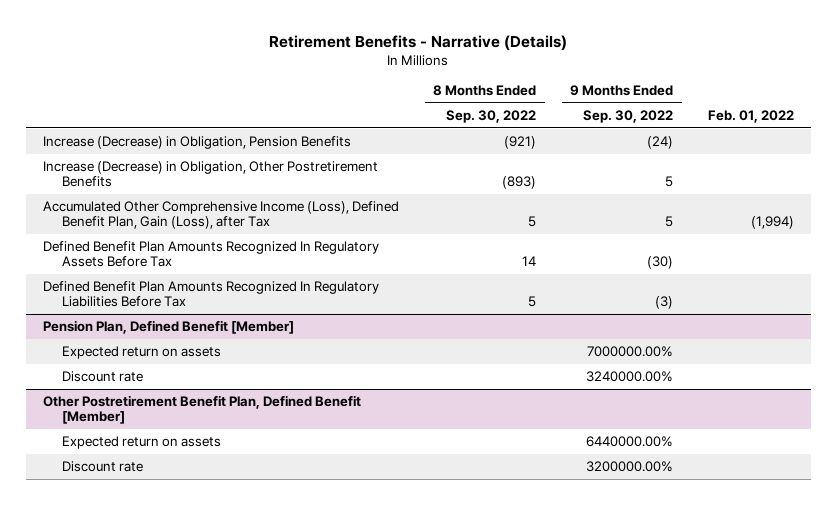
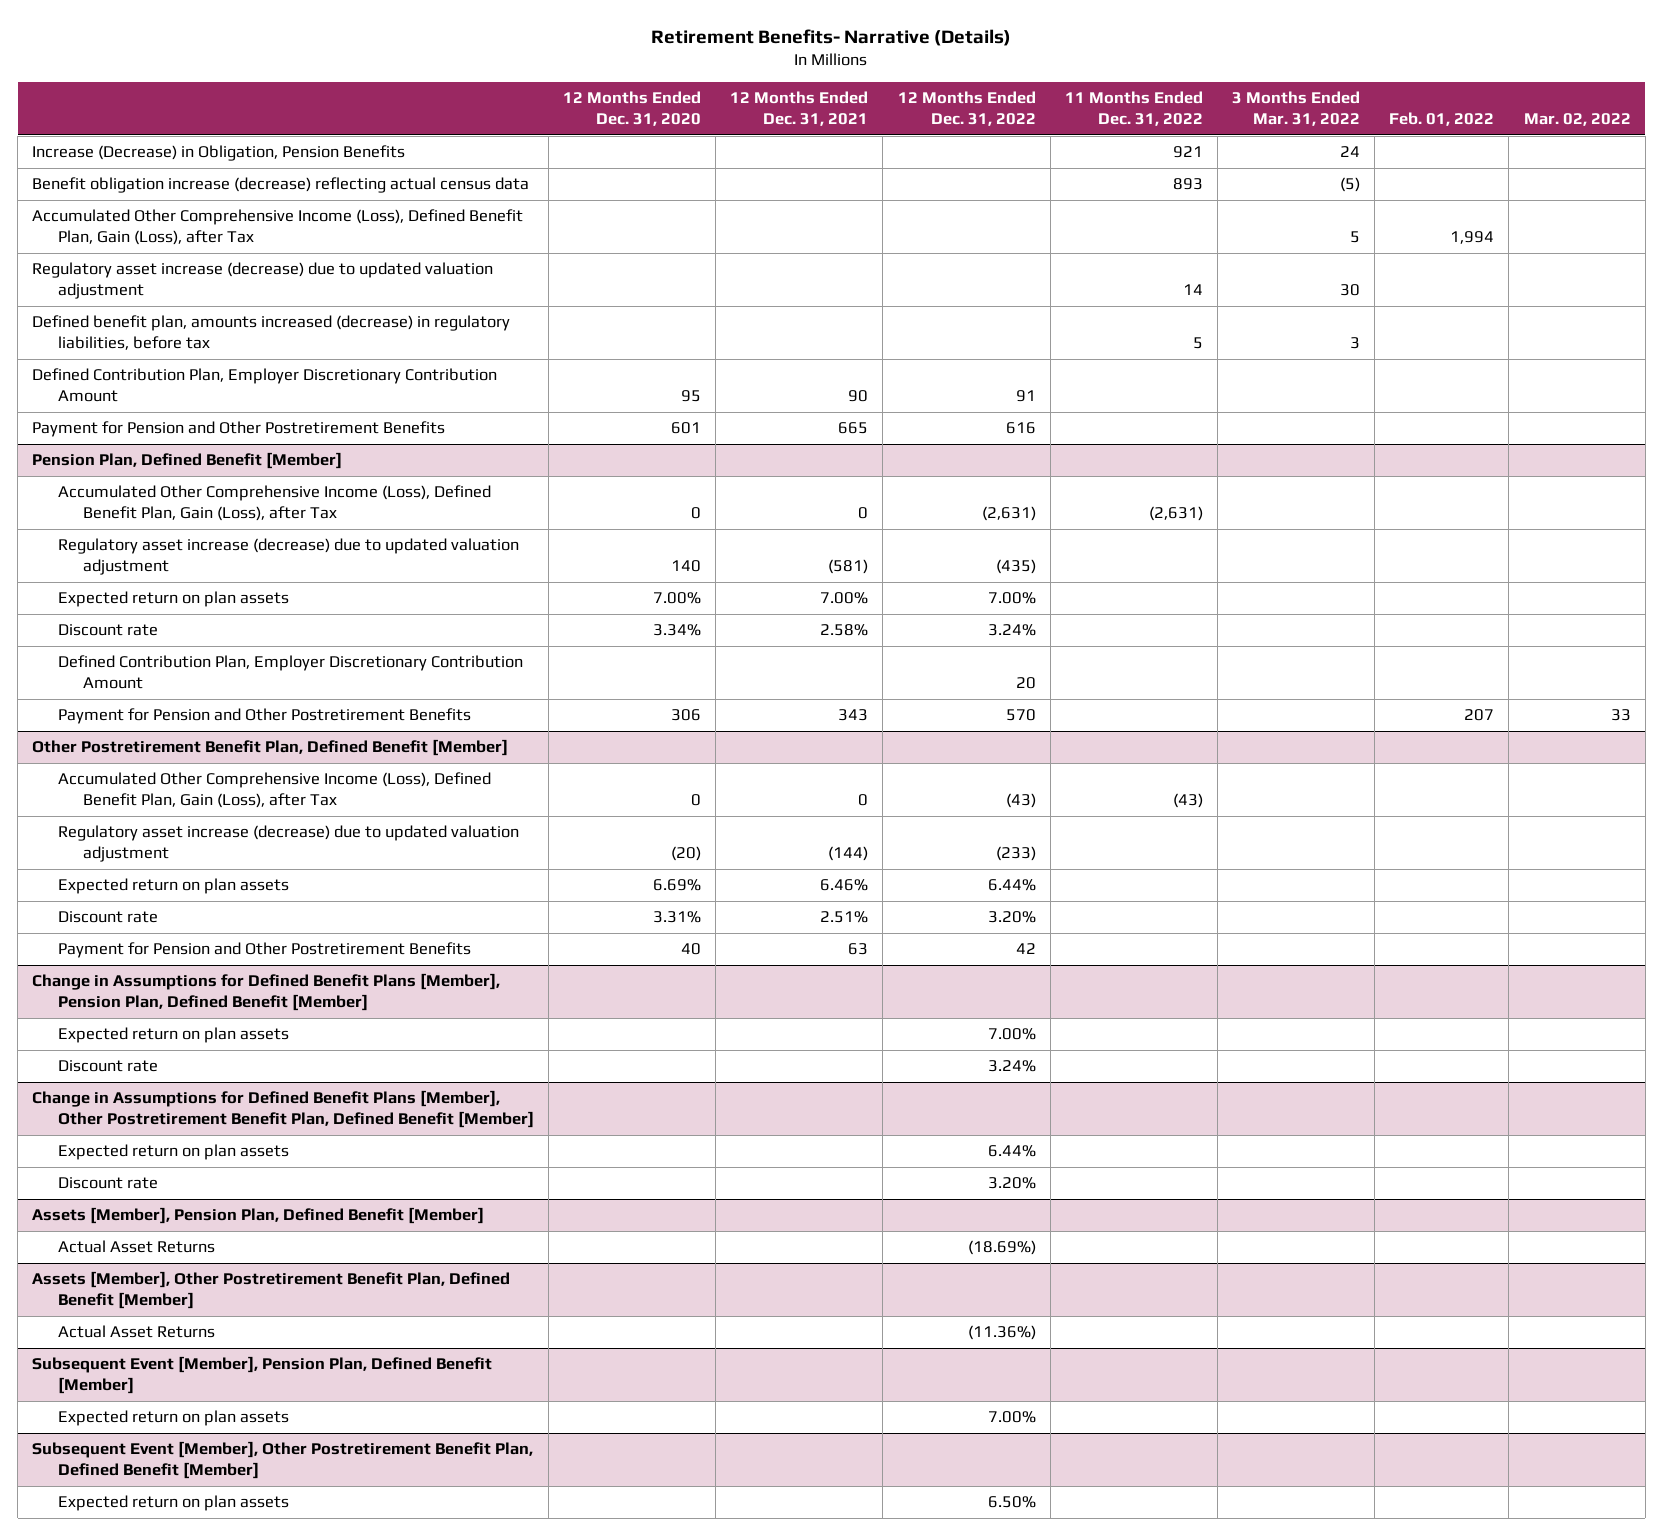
- Retirement Benefits - Narrative (Details)
+ Retirement Benefits- Narrative (Details)
- | 8 Months Ended Sep. 30, 2022 | 9 Months Ended Sep. 30, 2022 | Feb. 01, 2022
+ | 12 Months Ended Dec. 31, 2020 | 12 Months Ended Dec. 31, 2021 | 12 Months Ended Dec. 31, 2022 | 11 Months Ended Dec. 31, 2022 | 3 Months Ended Mar. 31, 2022 | Feb. 01, 2022 | Mar. 02, 2022
- Increase (Decrease) in Obligation, Other Postretirement Benefits | (893) | 5 |
- Accumulated Other Comprehensive Income (Loss), Defined Benefit Plan, Gain (Loss), after Tax | 5 | 5 | (1,994)
- Defined Benefit Plan Amounts Recognized In Regulatory Assets Before Tax | 14 | (30) |
- Defined Benefit Plan Amounts Recognized In Regulatory Liabilities Before Tax | 5 | (3) |
+ Benefit obligation increase (decrease) reflecting actual census data | | | | 893 | (5) | |
+ Accumulated Other Comprehensive Income (Loss), Defined Benefit Plan, Gain (Loss), after Tax | | | | | 5 | 1,994 |
+ Regulatory asset increase (decrease) due to updated valuation adjustment | | | | 14 | 30 | |
+ Defined benefit plan, amounts increased (decrease) in regulatory liabilities, before tax | | | | 5 | 3 | |
+ Defined Contribution Plan, Employer Discretionary Contribution Amount | 95 | 90 | 91 | | | |
+ Payment for Pension and Other Postretirement Benefits | 601 | 665 | 616 | | | |
@ Pension Plan, Defined Benefit [Member]
- Expected return on assets | | 7000000.00% |
+ Accumulated Other Comprehensive Income (Loss), Defined Benefit Plan, Gain (Loss), after Tax | 0 | 0 | (2,631) | (2,631) | | |
+ Regulatory asset increase (decrease) due to updated valuation adjustment | 140 | (581) | (435) | | | |
+ Expected return on plan assets | 7.00% | 7.00% | 7.00% | | | |
+ Defined Contribution Plan, Employer Discretionary Contribution Amount | | | 20 | | | |
+ Payment for Pension and Other Postretirement Benefits | 306 | 343 | 570 | | | 207 | 33
@ Other Postretirement Benefit Plan, Defined Benefit [Member]
- Expected return on assets | | 6440000.00% |
+ Accumulated Other Comprehensive Income (Loss), Defined Benefit Plan, Gain (Loss), after Tax | 0 | 0 | (43) | (43) | | |
+ Regulatory asset increase (decrease) due to updated valuation adjustment | (20) | (144) | (233) | | | |
+ Expected return on plan assets | 6.69% | 6.46% | 6.44% | | | |
+ Payment for Pension and Other Postretirement Benefits | 40 | 63 | 42 | | | |
+ Change in Assumptions for Defined Benefit Plans [Member], Pension Plan, Defined Benefit [Member]
+ Expected return on plan assets | | | 7.00% | | | |
+ Discount rate | | | 3.24% | | | |
+ Change in Assumptions for Defined Benefit Plans [Member], Other Postretirement Benefit Plan, Defined Benefit [Member]
+ Expected return on plan assets | | | 6.44% | | | |
+ Discount rate | | | 3.20% | | | |
+ Assets [Member], Pension Plan, Defined Benefit [Member]
+ Actual Asset Returns | | | (18.69%) | | | |
+ Assets [Member], Other Postretirement Benefit Plan, Defined Benefit [Member]
+ Actual Asset Returns | | | (11.36%) | | | |
+ Subsequent Event [Member], Pension Plan, Defined Benefit [Member]
+ Expected return on plan assets | | | 7.00% | | | |
+ Subsequent Event [Member], Other Postretirement Benefit Plan, Defined Benefit [Member]
+ Expected return on plan assets | | | 6.50% | | | |

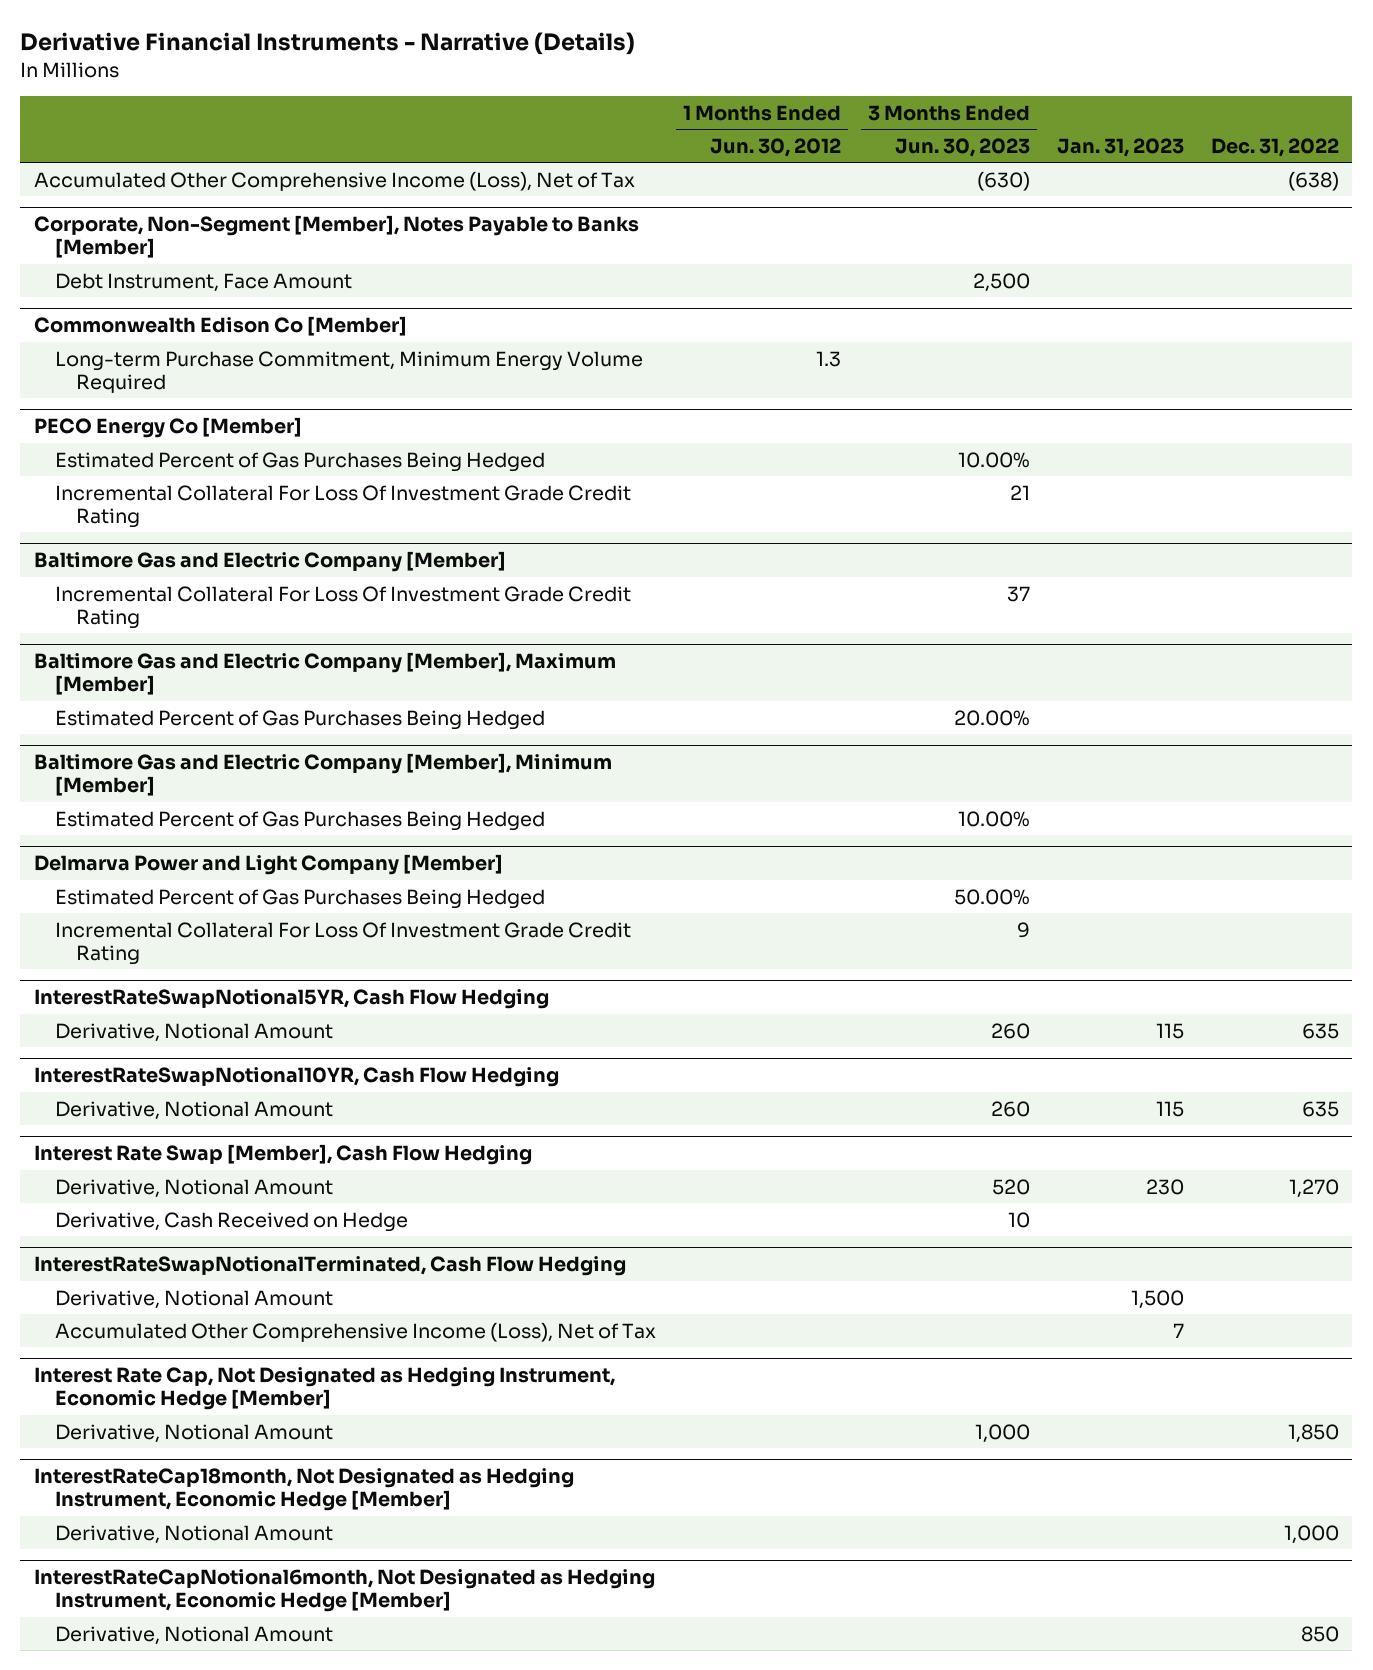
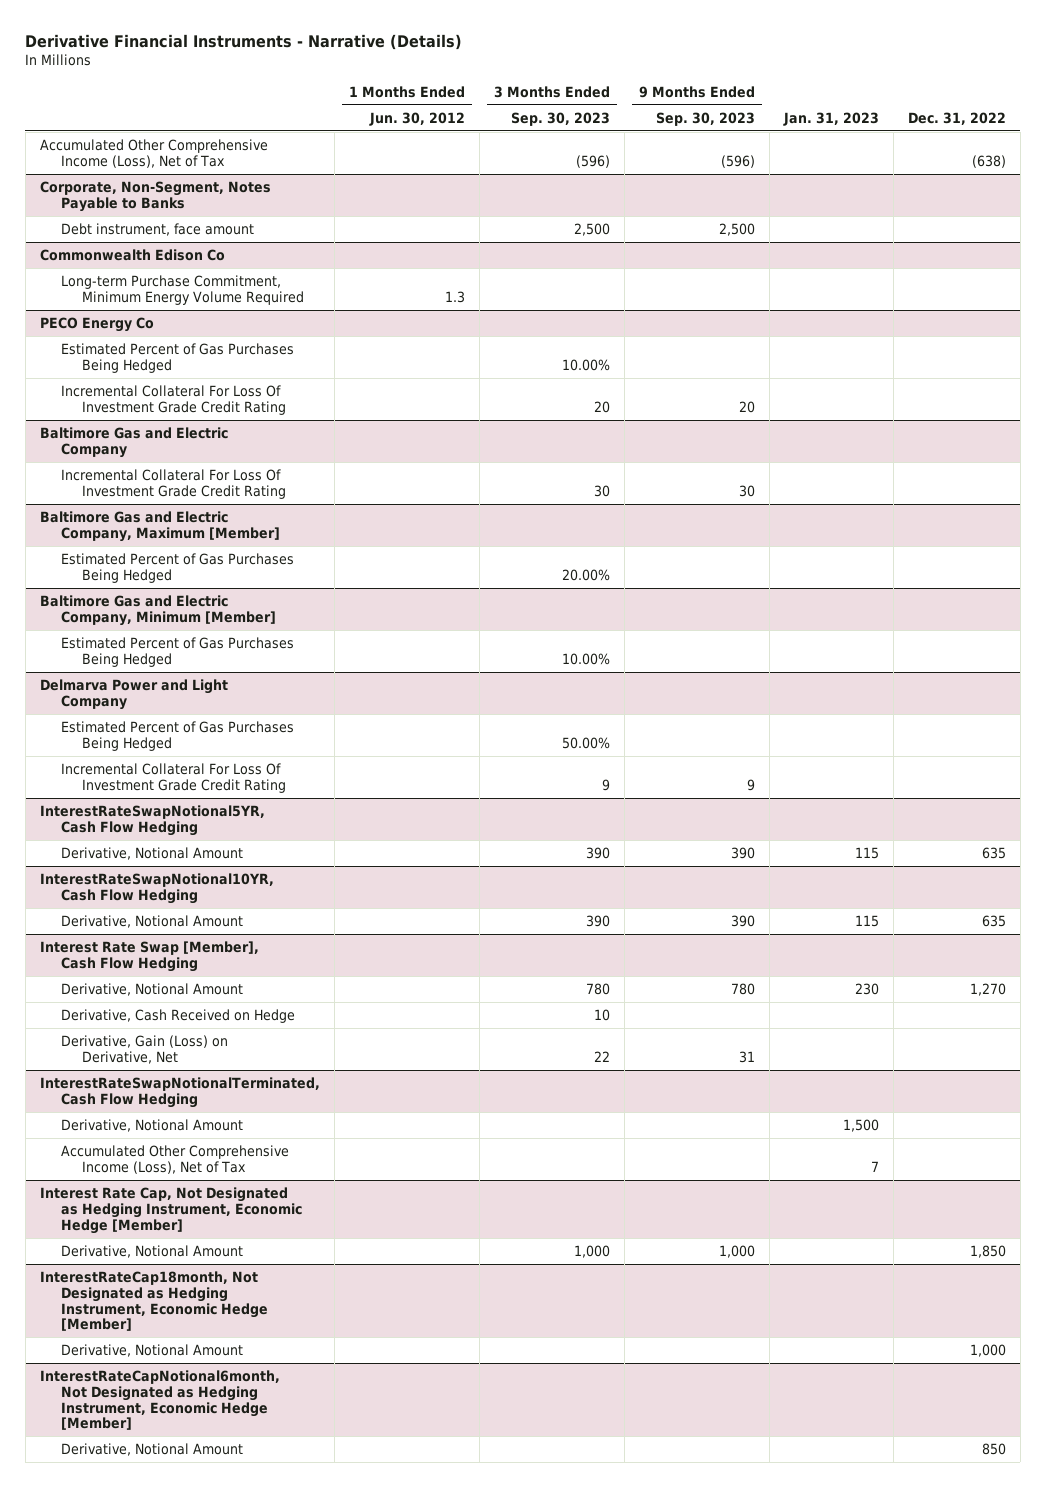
- | 1 Months Ended Jun. 30, 2012 | 3 Months Ended Jun. 30, 2023 | Jan. 31, 2023 | Dec. 31, 2022
+ | 1 Months Ended Jun. 30, 2012 | 3 Months Ended Sep. 30, 2023 | 9 Months Ended Sep. 30, 2023 | Jan. 31, 2023 | Dec. 31, 2022
- Corporate, Non-Segment [Member], Notes Payable to Banks [Member]
- Debt Instrument, Face Amount | | 2,500 | |
- Commonwealth Edison Co [Member]
+ Corporate, Non-Segment, Notes Payable to Banks
+ Debt instrument, face amount | | 2,500 | 2,500 | |
+ Commonwealth Edison Co
- PECO Energy Co [Member]
+ PECO Energy Co
- Baltimore Gas and Electric Company [Member]
+ Baltimore Gas and Electric Company
- Baltimore Gas and Electric Company [Member], Maximum [Member]
+ Baltimore Gas and Electric Company, Maximum [Member]
- Baltimore Gas and Electric Company [Member], Minimum [Member]
+ Baltimore Gas and Electric Company, Minimum [Member]
- Delmarva Power and Light Company [Member]
+ Delmarva Power and Light Company
@ Interest Rate Swap [Member], Cash Flow Hedging
+ Derivative, Gain (Loss) on Derivative, Net | | 22 | 31 | |

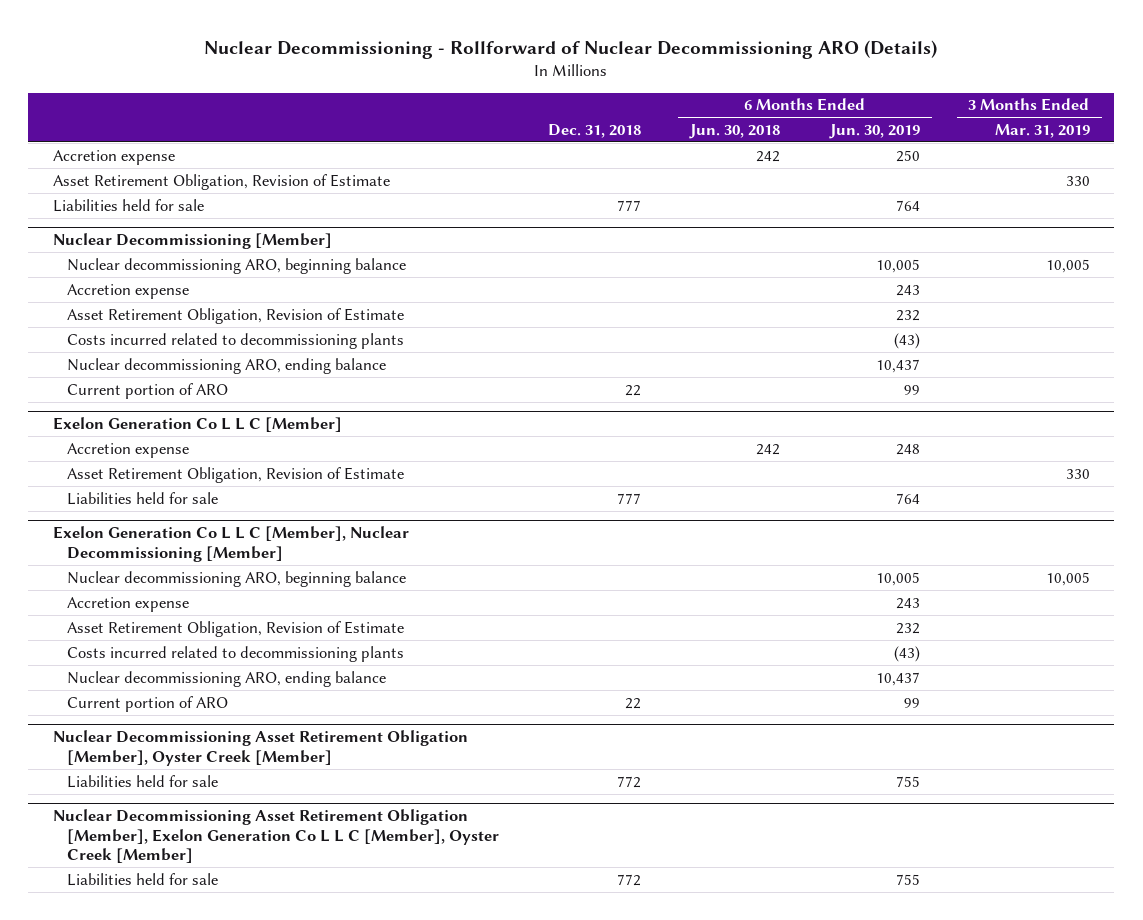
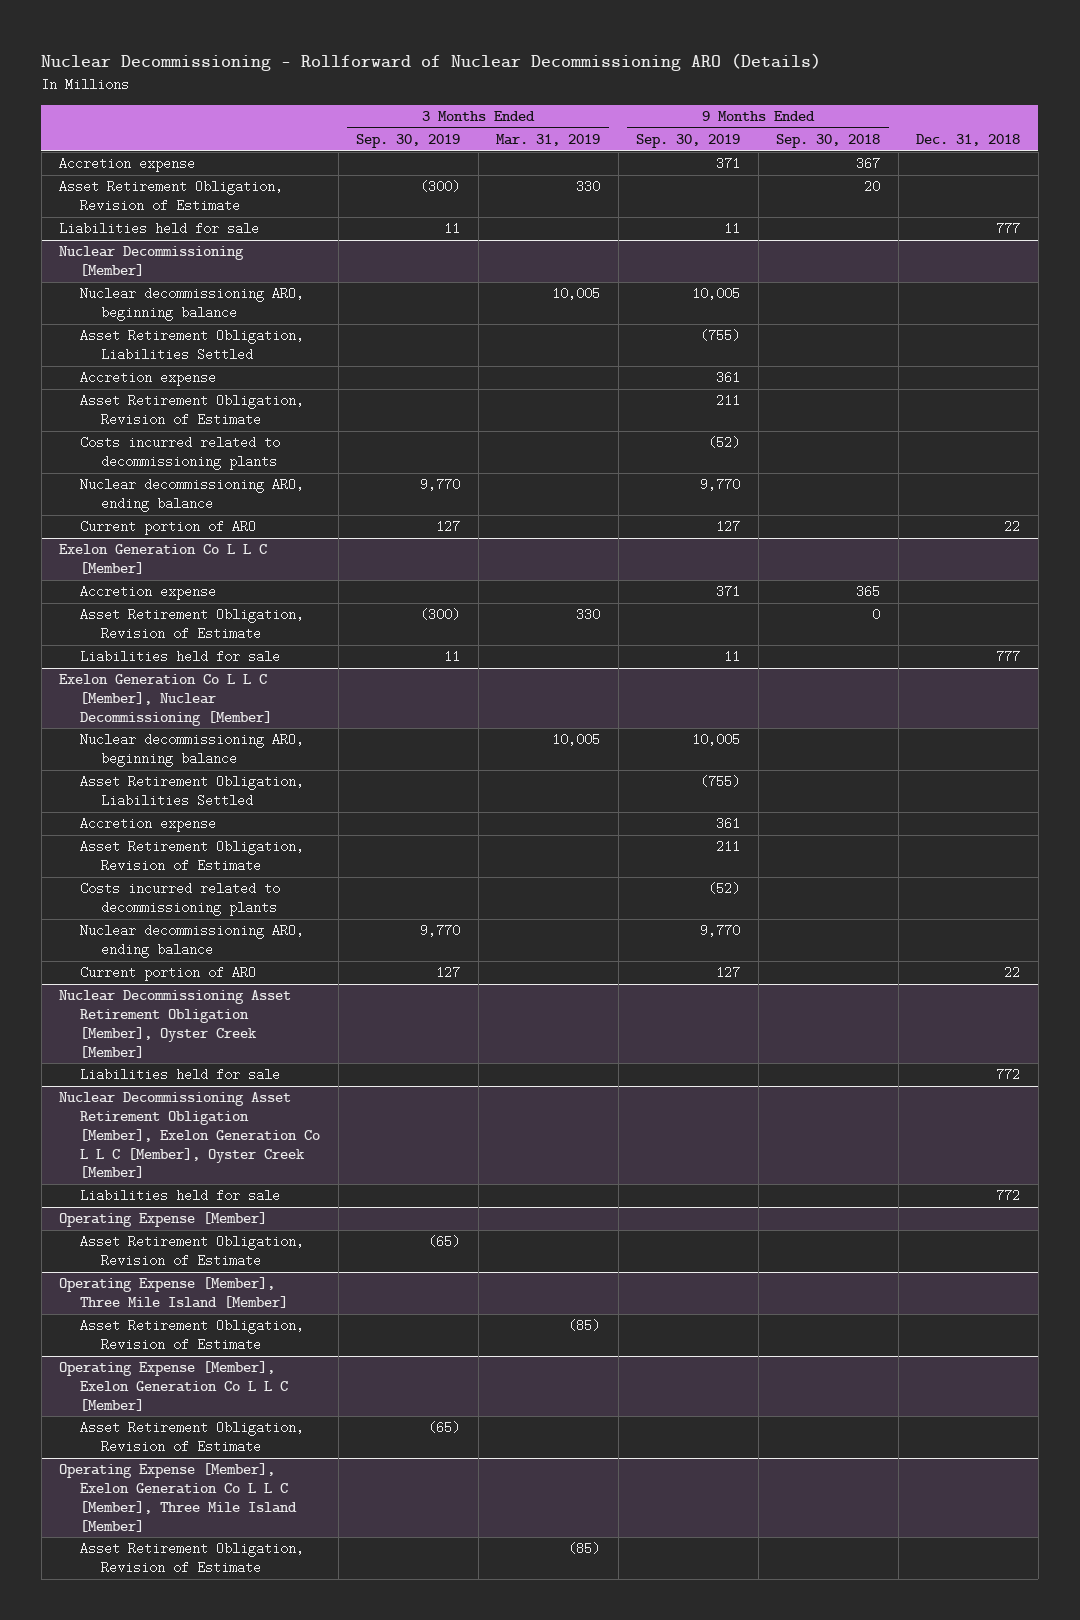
- | Dec. 31, 2018 | 6 Months Ended Jun. 30, 2018 | 6 Months Ended Jun. 30, 2019 | 3 Months Ended Mar. 31, 2019
+ | 3 Months Ended Sep. 30, 2019 | 3 Months Ended Mar. 31, 2019 | 9 Months Ended Sep. 30, 2019 | 9 Months Ended Sep. 30, 2018 | Dec. 31, 2018
@ Nuclear Decommissioning [Member]
+ Asset Retirement Obligation, Liabilities Settled | | | (755) | |
@ Exelon Generation Co L L C [Member], Nuclear Decommissioning [Member]
+ Asset Retirement Obligation, Liabilities Settled | | | (755) | |
+ Operating Expense [Member]
+ Asset Retirement Obligation, Revision of Estimate | (65) | | | |
+ Operating Expense [Member], Three Mile Island [Member]
+ Asset Retirement Obligation, Revision of Estimate | | (85) | | |
+ Operating Expense [Member], Exelon Generation Co L L C [Member]
+ Asset Retirement Obligation, Revision of Estimate | (65) | | | |
+ Operating Expense [Member], Exelon Generation Co L L C [Member], Three Mile Island [Member]
+ Asset Retirement Obligation, Revision of Estimate | | (85) | | |

